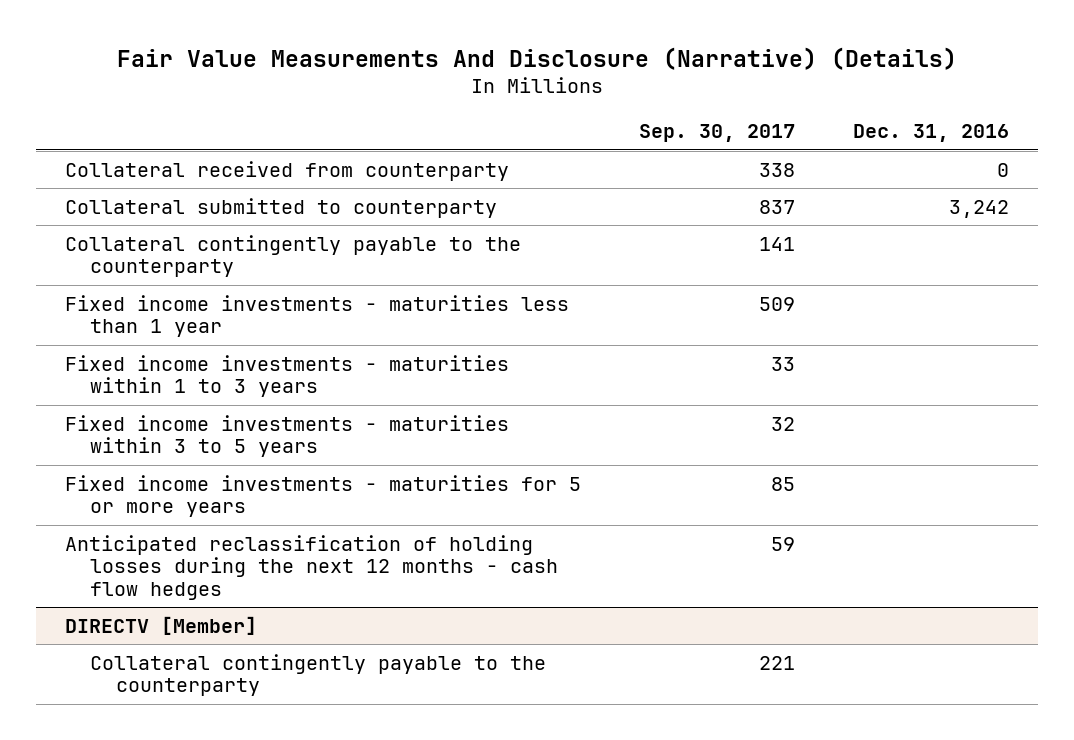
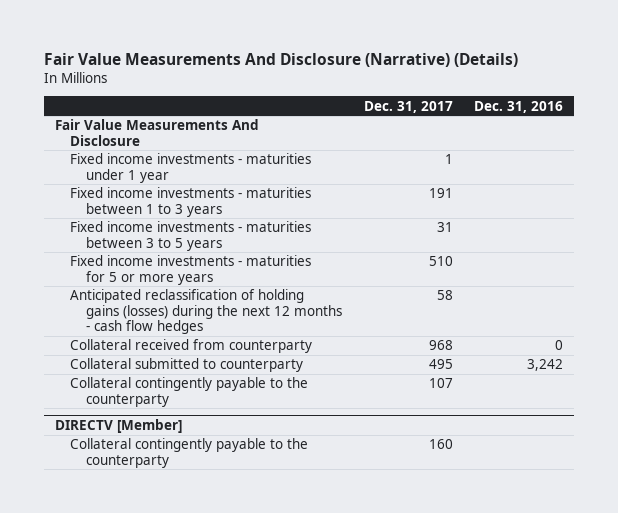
- | Sep. 30, 2017 | Dec. 31, 2016
+ | Dec. 31, 2017 | Dec. 31, 2016
+ Fair Value Measurements And Disclosure
+ Fixed income investments - maturities under 1 year | 1 |
+ Fixed income investments - maturities between 1 to 3 years | 191 |
+ Fixed income investments - maturities between 3 to 5 years | 31 |
moved up: Fixed income investments - maturities for 5 or more years | 510 |
+ Anticipated reclassification of holding gains (losses) during the next 12 months - cash flow hedges | 58 |
- Fixed income investments - maturities less than 1 year | 509 |
- Fixed income investments - maturities within 1 to 3 years | 33 |
- Fixed income investments - maturities within 3 to 5 years | 32 |
- Anticipated reclassification of holding losses during the next 12 months - cash flow hedges | 59 |

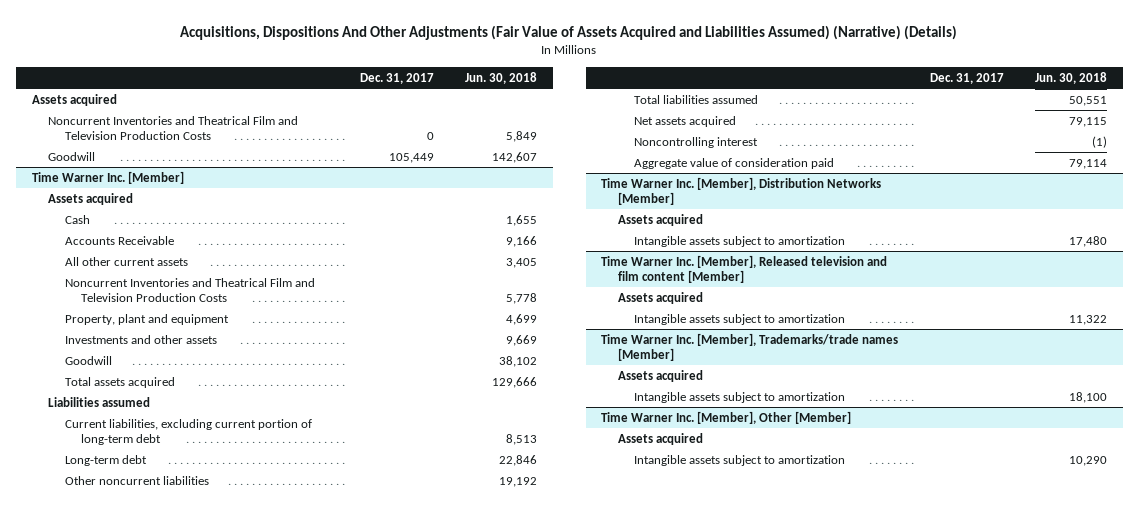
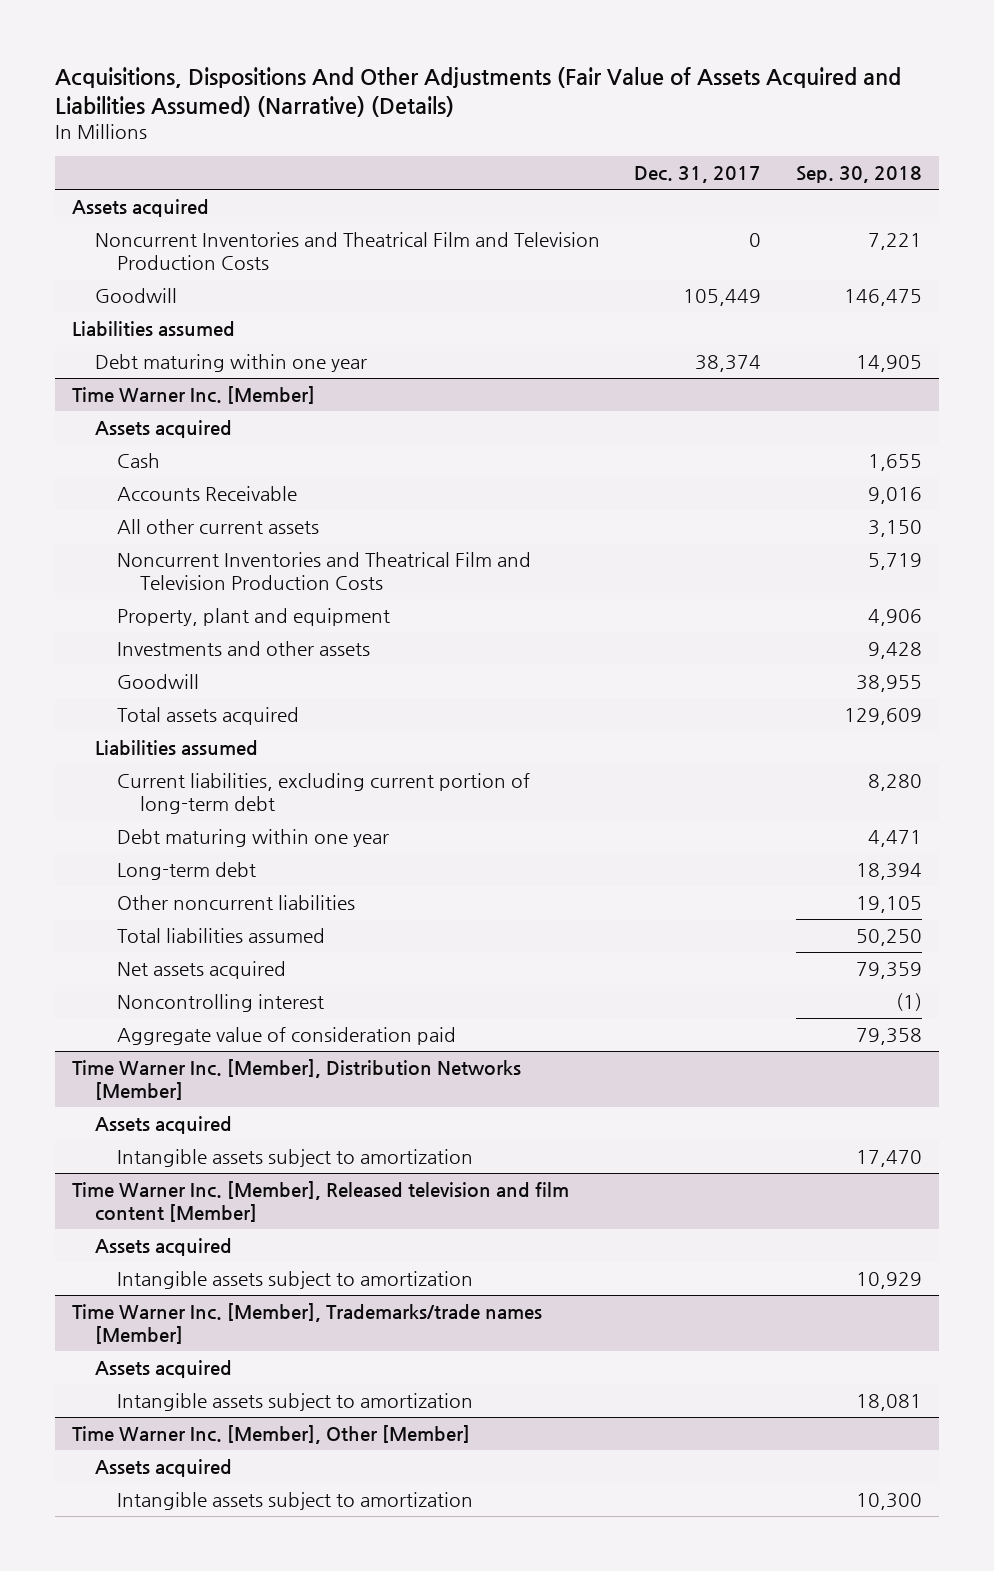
- | Dec. 31, 2017 | Jun. 30, 2018
+ | Dec. 31, 2017 | Sep. 30, 2018
+ Liabilities assumed
+ Debt maturing within one year | 38,374 | 14,905
@ Time Warner Inc. [Member]
+ Debt maturing within one year | | 4,471

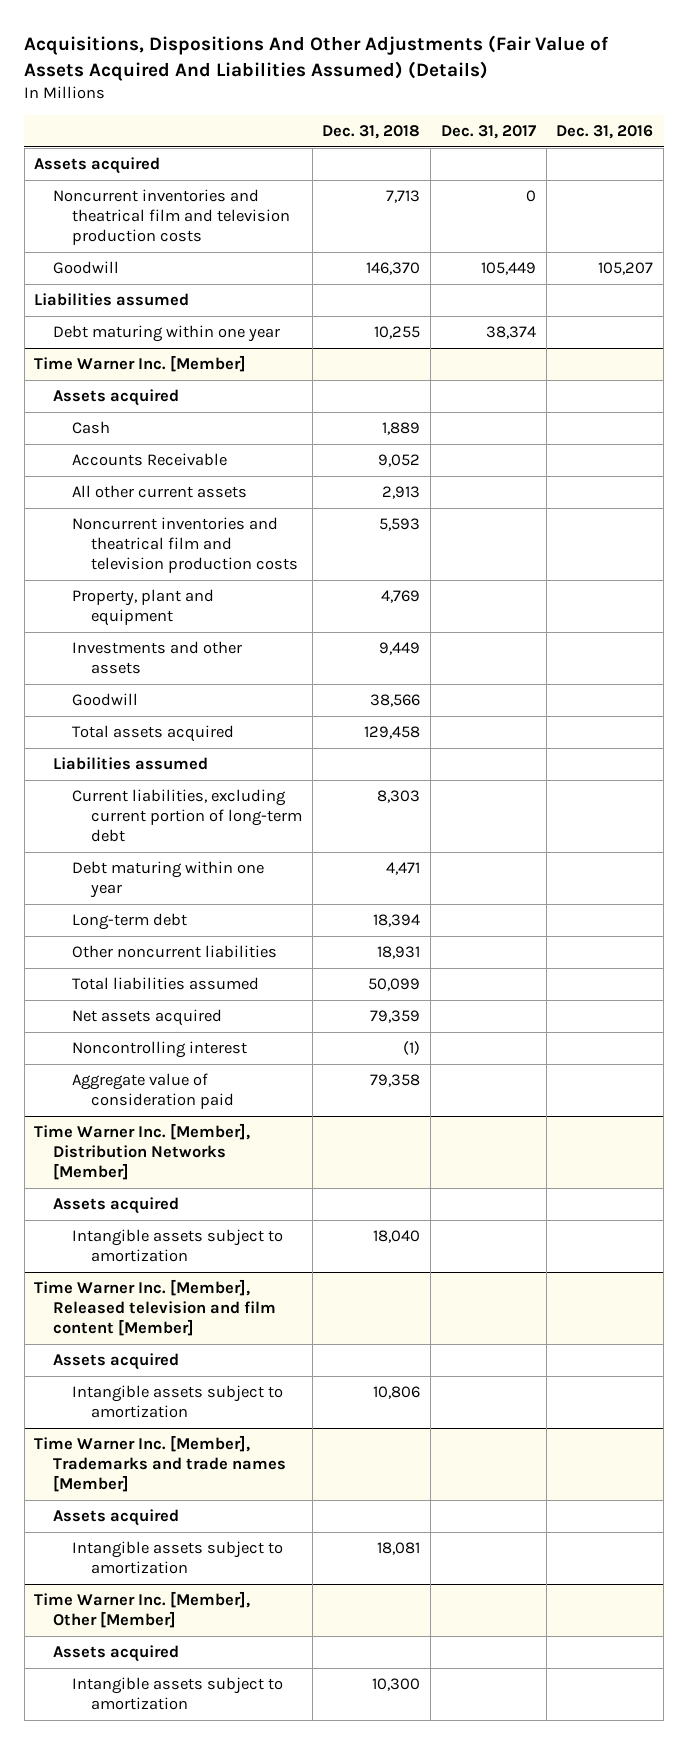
- Acquisitions, Dispositions And Other Adjustments (Fair Value of Assets Acquired and Liabilities Assumed) (Narrative) (Details)
+ Acquisitions, Dispositions And Other Adjustments (Fair Value of Assets Acquired And Liabilities Assumed) (Details)
- | Dec. 31, 2017 | Sep. 30, 2018
+ | Dec. 31, 2018 | Dec. 31, 2017 | Dec. 31, 2016
- Noncurrent Inventories and Theatrical Film and Television Production Costs | 0 | 7,221
+ Noncurrent inventories and theatrical film and television production costs | 7,713 | 0 |
@ Time Warner Inc. [Member]
- Noncurrent Inventories and Theatrical Film and Television Production Costs | | 5,719
+ Noncurrent inventories and theatrical film and television production costs | 5,593 | |
- Time Warner Inc. [Member], Trademarks/trade names [Member]
+ Time Warner Inc. [Member], Trademarks and trade names [Member]

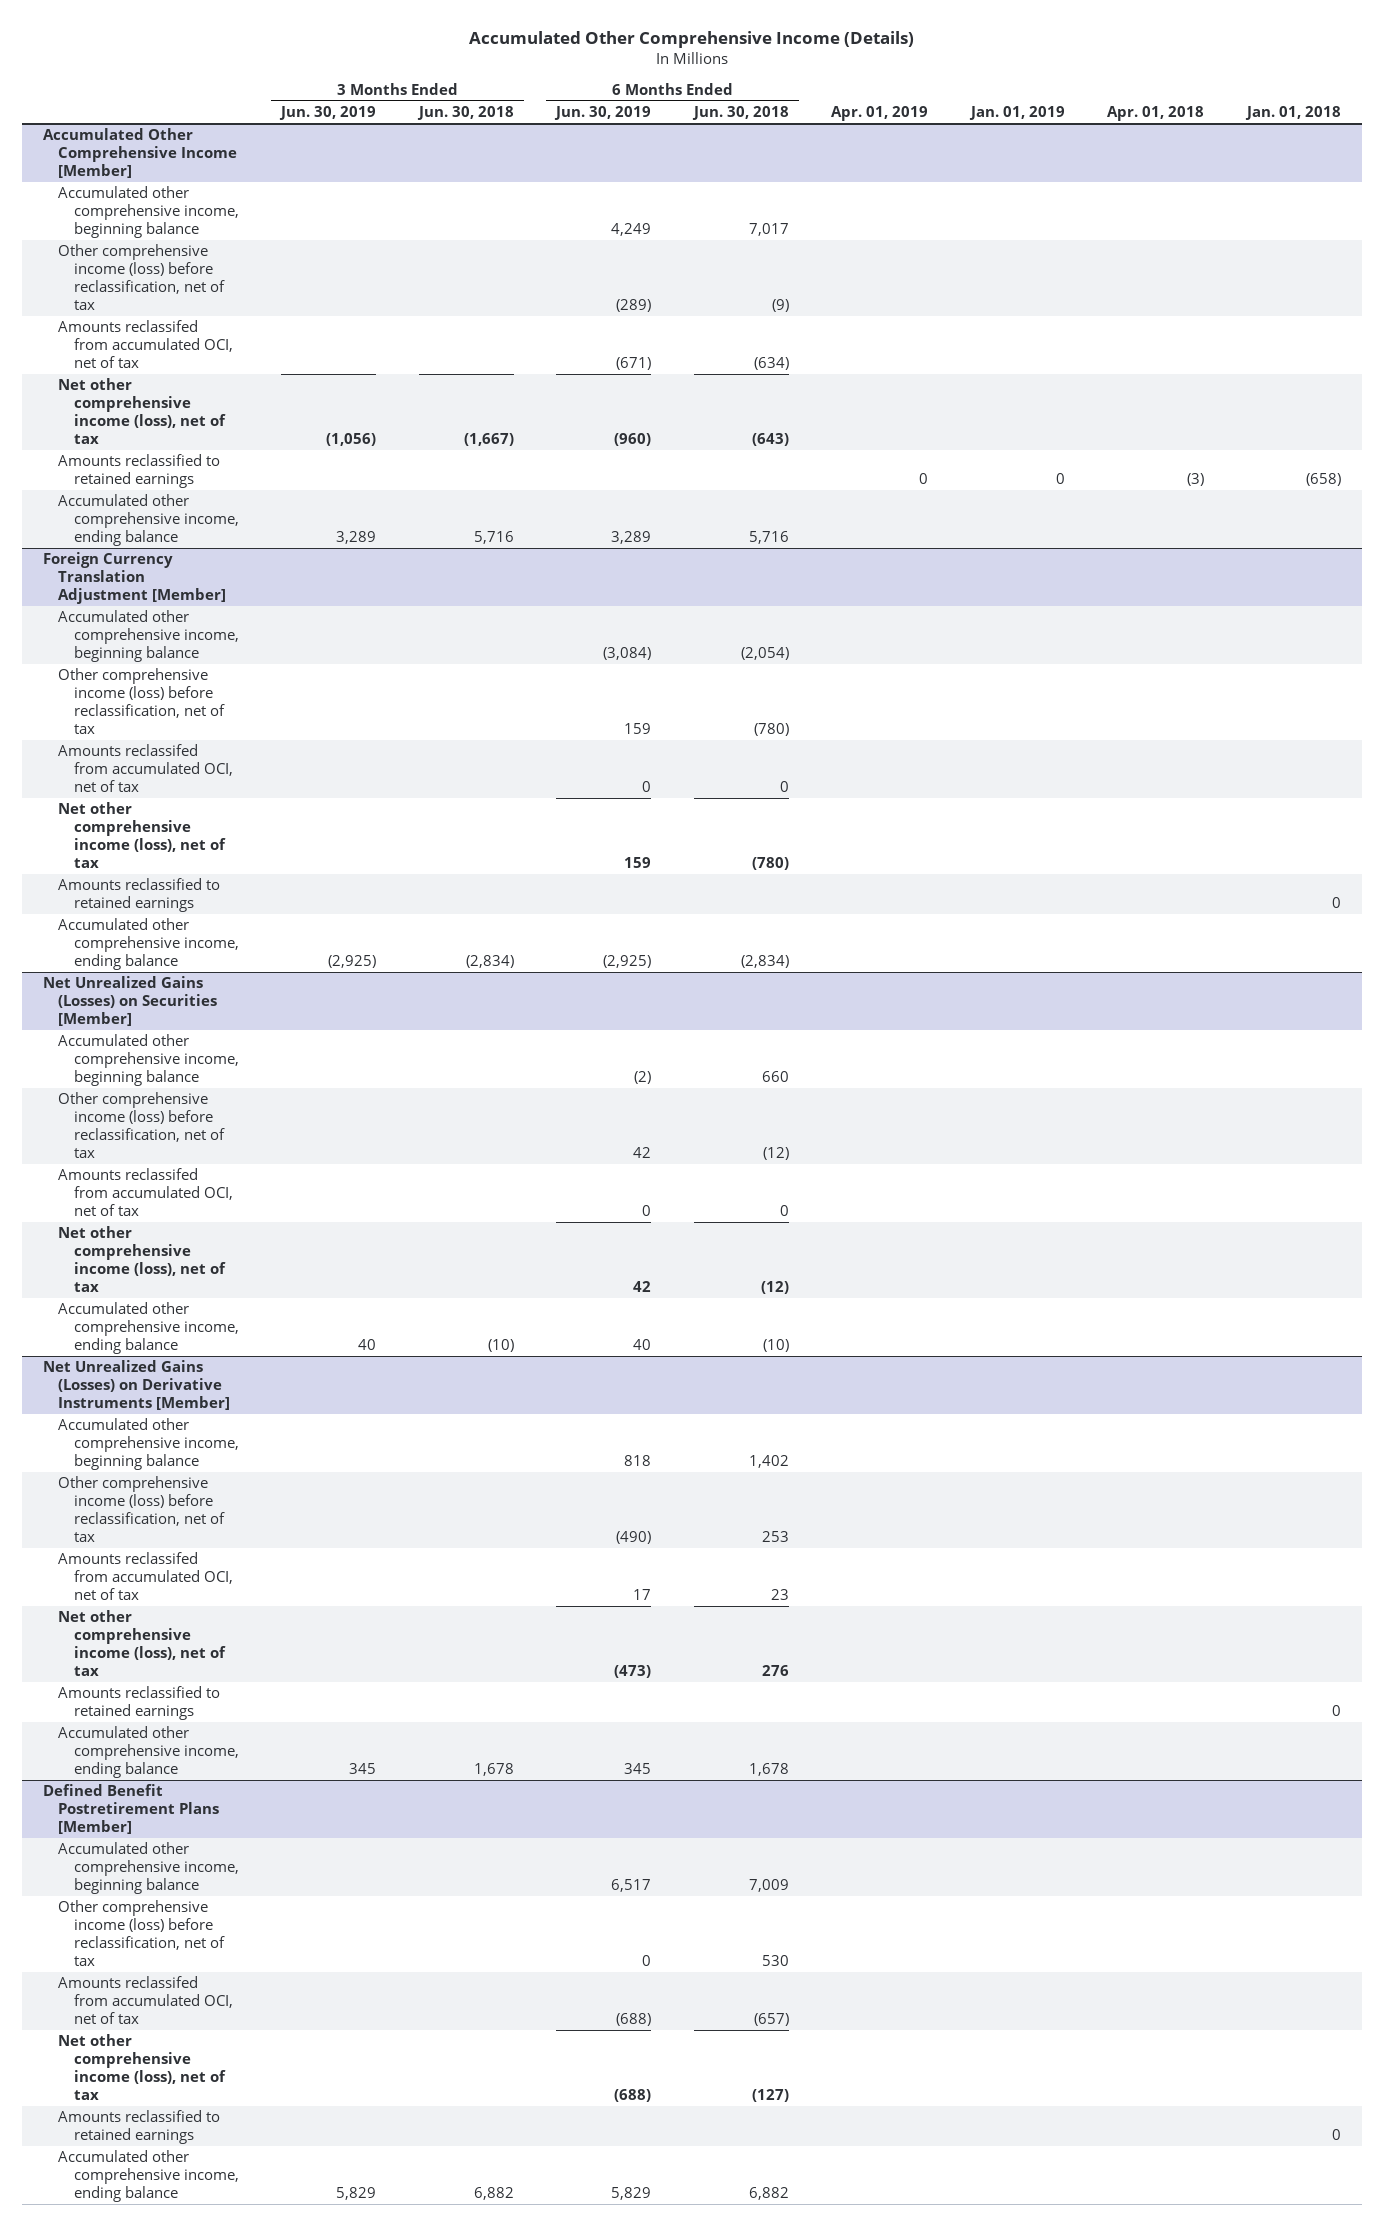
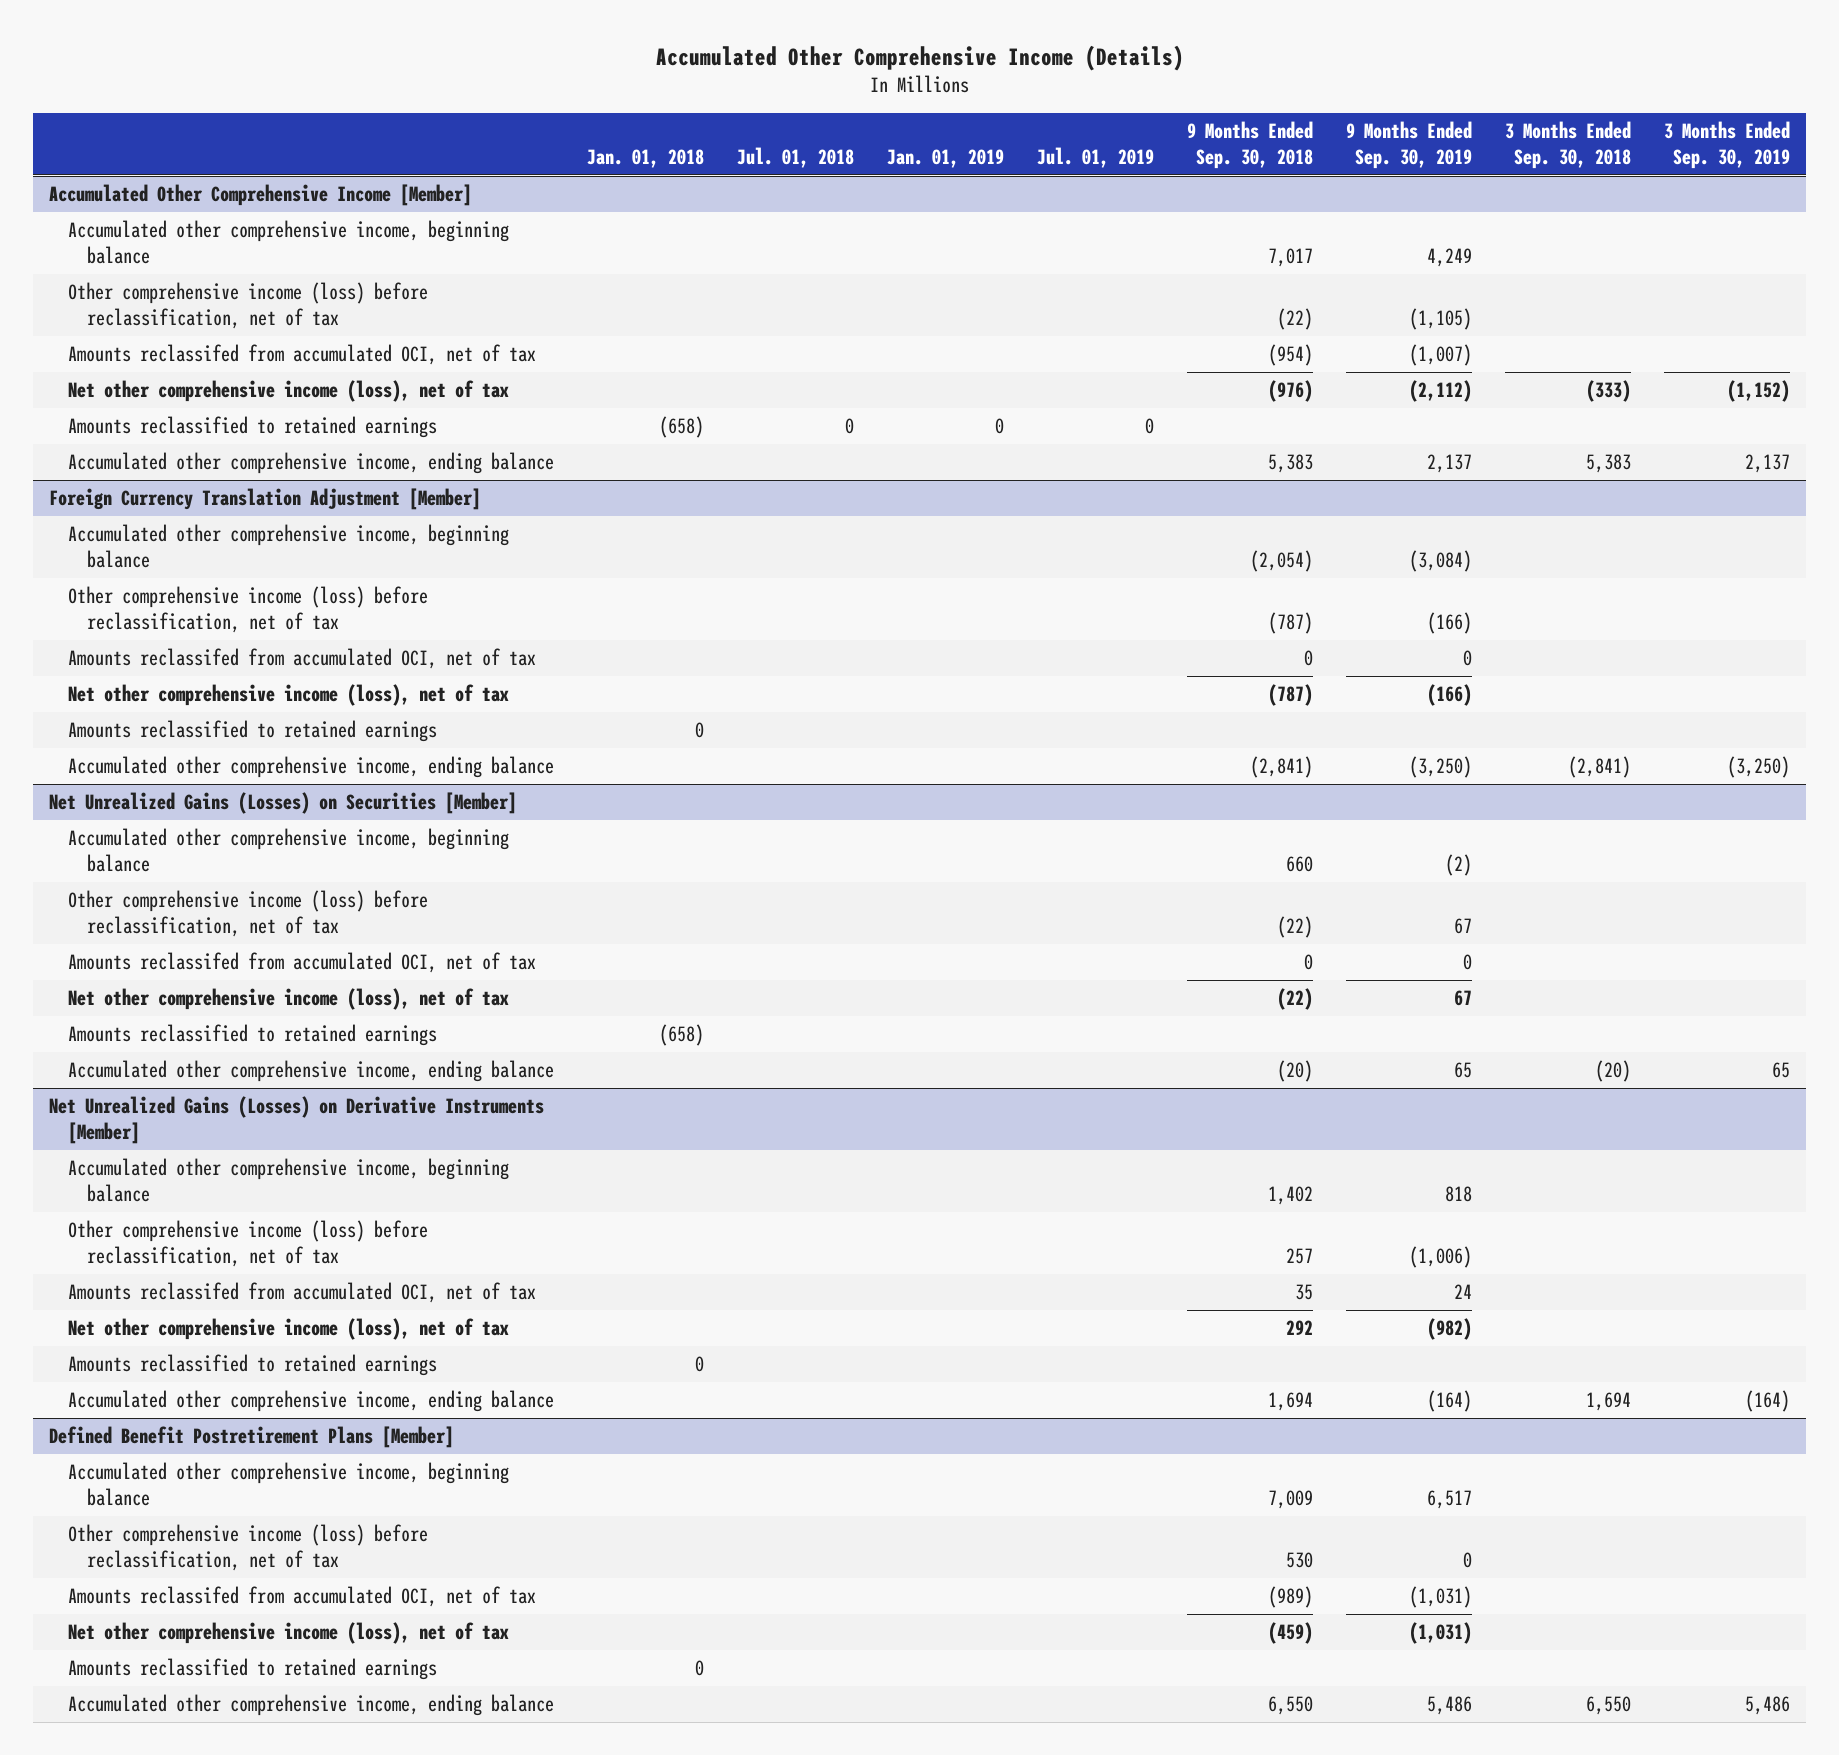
- | 3 Months Ended Jun. 30, 2019 | 3 Months Ended Jun. 30, 2018 | 6 Months Ended Jun. 30, 2019 | 6 Months Ended Jun. 30, 2018 | Apr. 01, 2019 | Jan. 01, 2019 | Apr. 01, 2018 | Jan. 01, 2018
+ | Jan. 01, 2018 | Jul. 01, 2018 | Jan. 01, 2019 | Jul. 01, 2019 | 9 Months Ended Sep. 30, 2018 | 9 Months Ended Sep. 30, 2019 | 3 Months Ended Sep. 30, 2018 | 3 Months Ended Sep. 30, 2019
@ Net Unrealized Gains (Losses) on Securities [Member]
+ Amounts reclassified to retained earnings | (658) | | | | | | |

